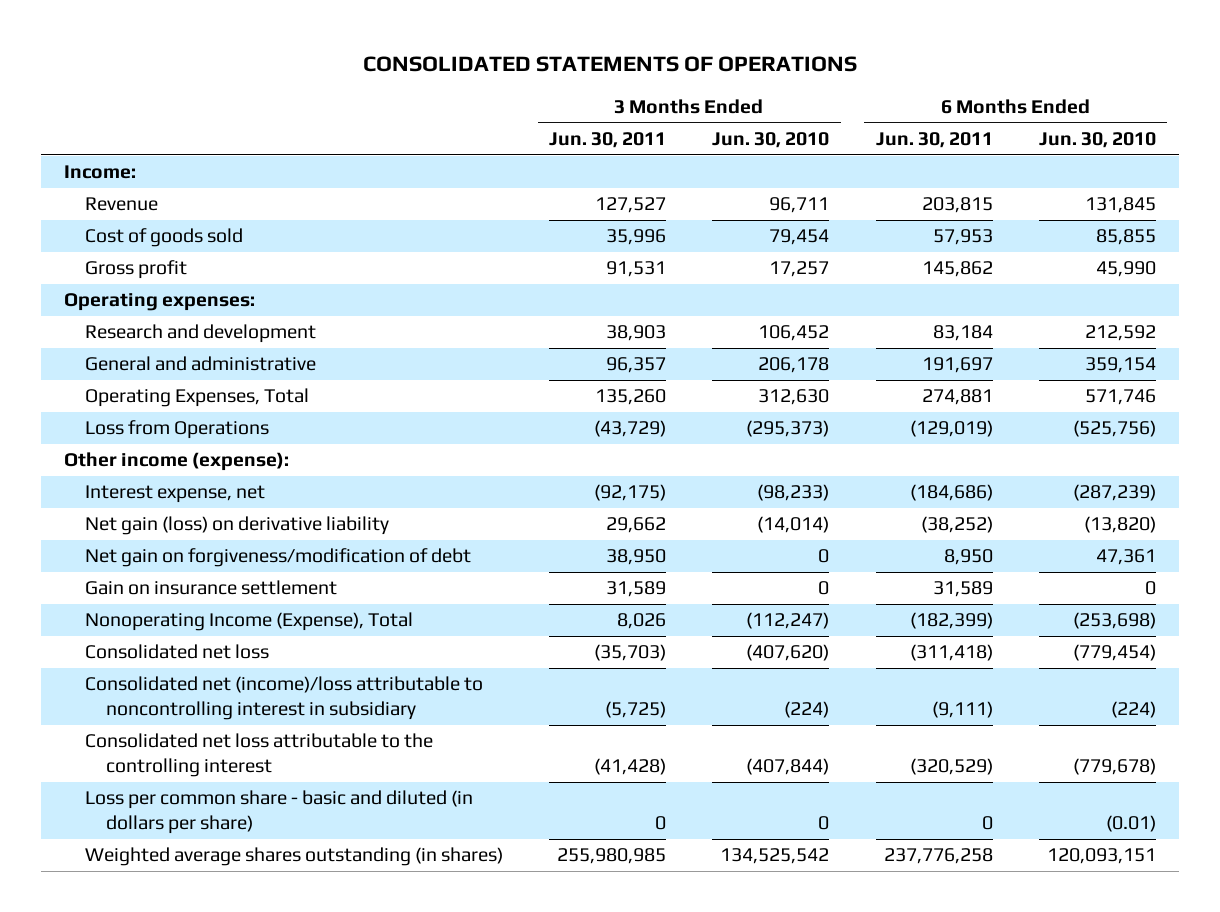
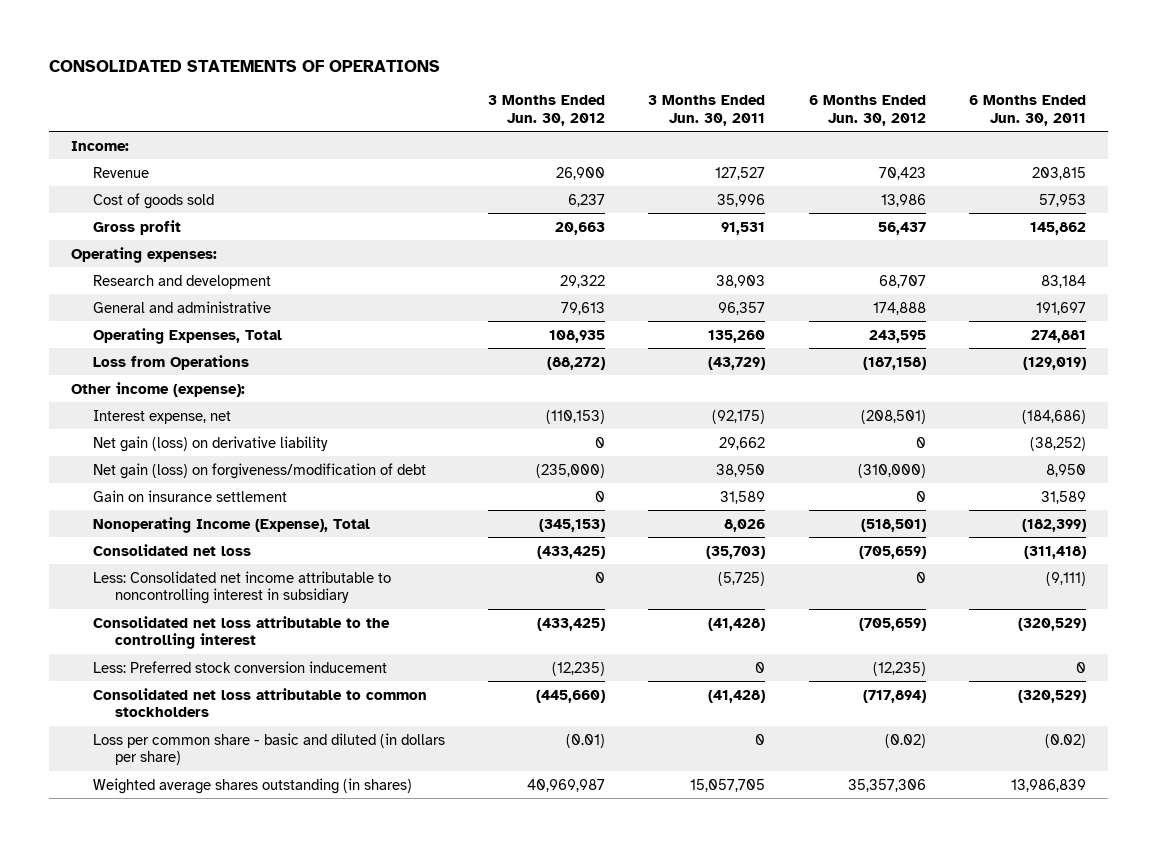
- | 3 Months Ended Jun. 30, 2011 | 3 Months Ended Jun. 30, 2010 | 6 Months Ended Jun. 30, 2011 | 6 Months Ended Jun. 30, 2010
+ | 3 Months Ended Jun. 30, 2012 | 3 Months Ended Jun. 30, 2011 | 6 Months Ended Jun. 30, 2012 | 6 Months Ended Jun. 30, 2011
- Net gain on forgiveness/modification of debt | 38,950 | 0 | 8,950 | 47,361
+ Net gain (loss) on forgiveness/modification of debt | (235,000) | 38,950 | (310,000) | 8,950
- Consolidated net (income)/loss attributable to noncontrolling interest in subsidiary | (5,725) | (224) | (9,111) | (224)
+ Less: Consolidated net income attributable to noncontrolling interest in subsidiary | 0 | (5,725) | 0 | (9,111)
- Loss per common share - basic and diluted (in dollars per share) | 0 | 0 | 0 | (0.01)
- Weighted average shares outstanding (in shares) | 255,980,985 | 134,525,542 | 237,776,258 | 120,093,151
+ Less: Preferred stock conversion inducement | (12,235) | 0 | (12,235) | 0
+ Consolidated net loss attributable to common stockholders | (445,660) | (41,428) | (717,894) | (320,529)
+ Loss per common share - basic and diluted (in dollars per share) | (0.01) | 0 | (0.02) | (0.02)
+ Weighted average shares outstanding (in shares) | 40,969,987 | 15,057,705 | 35,357,306 | 13,986,839

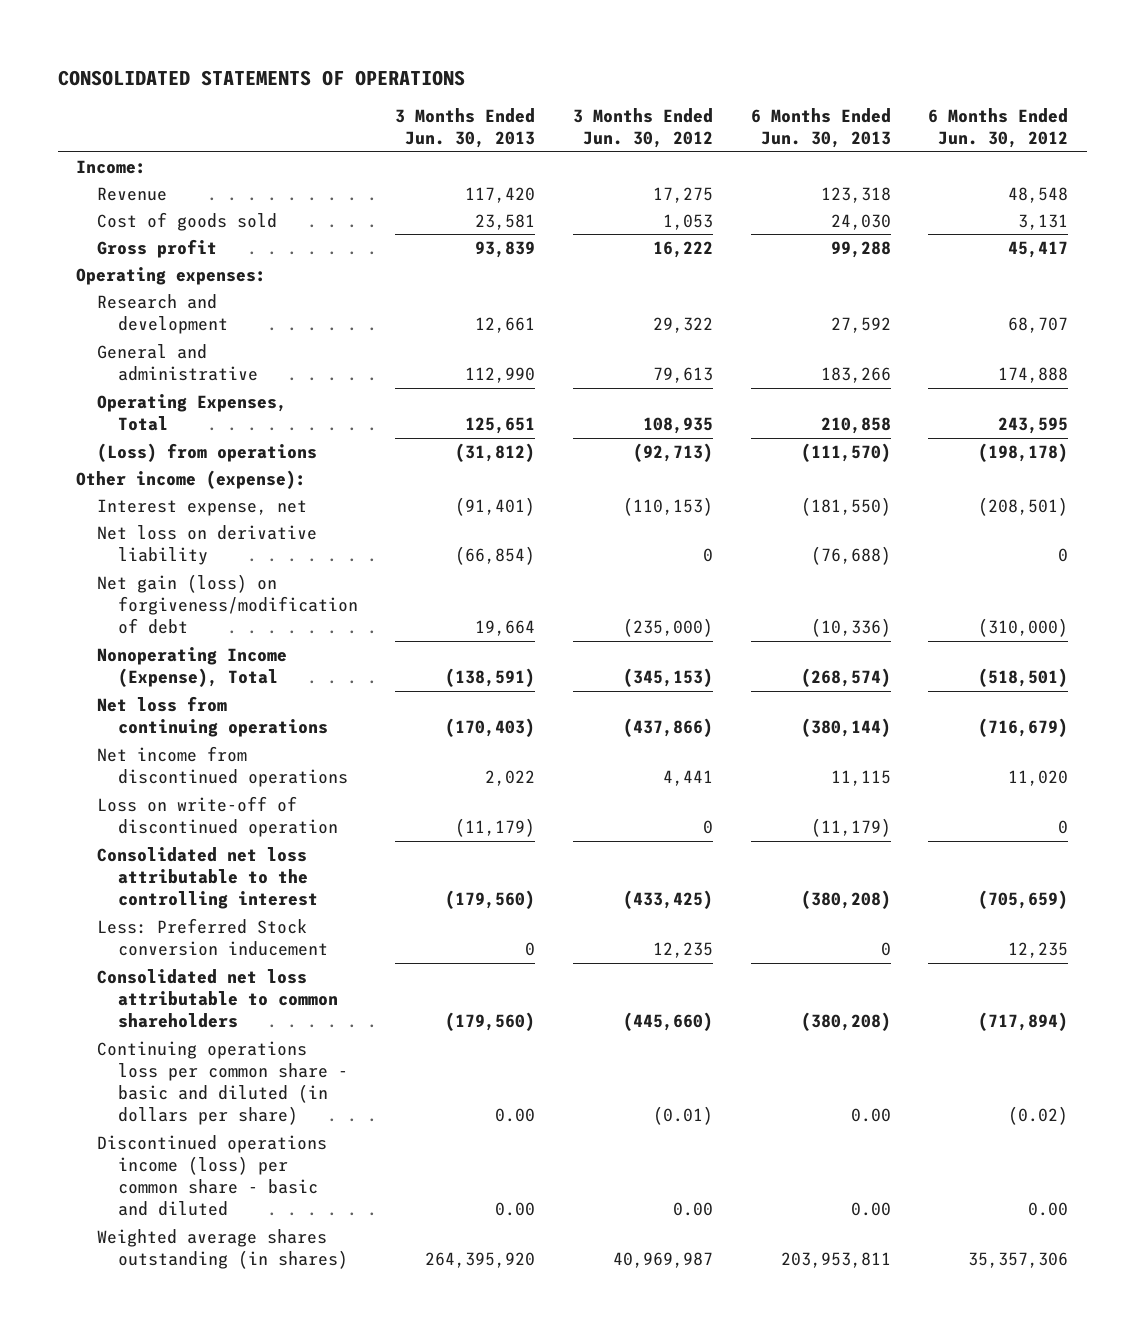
- | 3 Months Ended Jun. 30, 2012 | 3 Months Ended Jun. 30, 2011 | 6 Months Ended Jun. 30, 2012 | 6 Months Ended Jun. 30, 2011
+ | 3 Months Ended Jun. 30, 2013 | 3 Months Ended Jun. 30, 2012 | 6 Months Ended Jun. 30, 2013 | 6 Months Ended Jun. 30, 2012
- Revenue | 26,900 | 127,527 | 70,423 | 203,815
- Cost of goods sold | 6,237 | 35,996 | 13,986 | 57,953
- Gross profit | 20,663 | 91,531 | 56,437 | 145,862
+ Revenue | 117,420 | 17,275 | 123,318 | 48,548
+ Cost of goods sold | 23,581 | 1,053 | 24,030 | 3,131
+ Gross profit | 93,839 | 16,222 | 99,288 | 45,417
- Loss from Operations | (88,272) | (43,729) | (187,158) | (129,019)
+ (Loss) from operations | (31,812) | (92,713) | (111,570) | (198,178)
- Net gain (loss) on derivative liability | 0 | 29,662 | 0 | (38,252)
+ Net loss on derivative liability | (66,854) | 0 | (76,688) | 0
- Gain on insurance settlement | 0 | 31,589 | 0 | 31,589
- Consolidated net loss | (433,425) | (35,703) | (705,659) | (311,418)
- Less: Consolidated net income attributable to noncontrolling interest in subsidiary | 0 | (5,725) | 0 | (9,111)
+ Net loss from continuing operations | (170,403) | (437,866) | (380,144) | (716,679)
+ Net income from discontinued operations | 2,022 | 4,441 | 11,115 | 11,020
+ Loss on write-off of discontinued operation | (11,179) | 0 | (11,179) | 0
- Less: Preferred stock conversion inducement | (12,235) | 0 | (12,235) | 0
- Consolidated net loss attributable to common stockholders | (445,660) | (41,428) | (717,894) | (320,529)
- Loss per common share - basic and diluted (in dollars per share) | (0.01) | 0 | (0.02) | (0.02)
+ Less: Preferred Stock conversion inducement | 0 | 12,235 | 0 | 12,235
+ Consolidated net loss attributable to common shareholders | (179,560) | (445,660) | (380,208) | (717,894)
+ Continuing operations loss per common share - basic and diluted (in dollars per share) | 0.00 | (0.01) | 0.00 | (0.02)
+ Discontinued operations income (loss) per common share - basic and diluted | 0.00 | 0.00 | 0.00 | 0.00

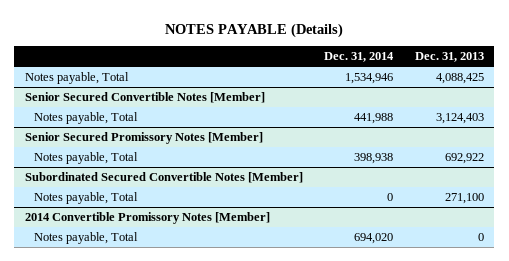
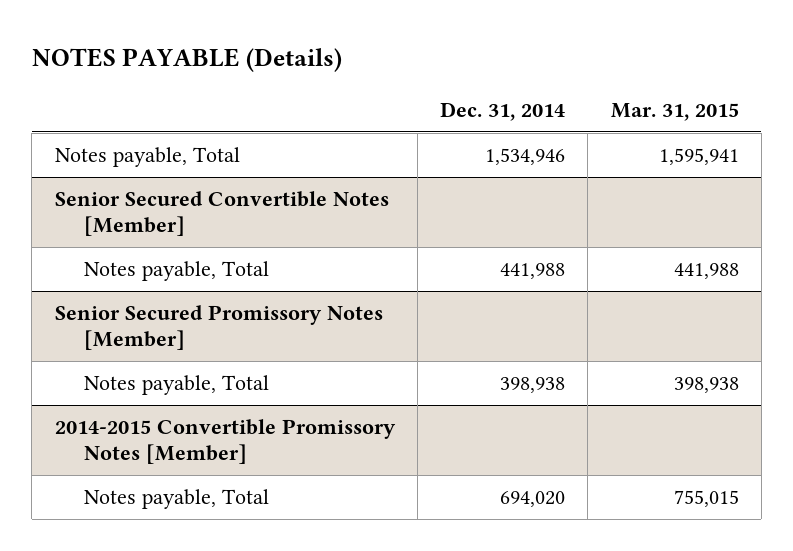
- | Dec. 31, 2014 | Dec. 31, 2013
+ | Dec. 31, 2014 | Mar. 31, 2015
- Subordinated Secured Convertible Notes [Member]
- Notes payable, Total | 0 | 271,100
- 2014 Convertible Promissory Notes [Member]
+ 2014-2015 Convertible Promissory Notes [Member]

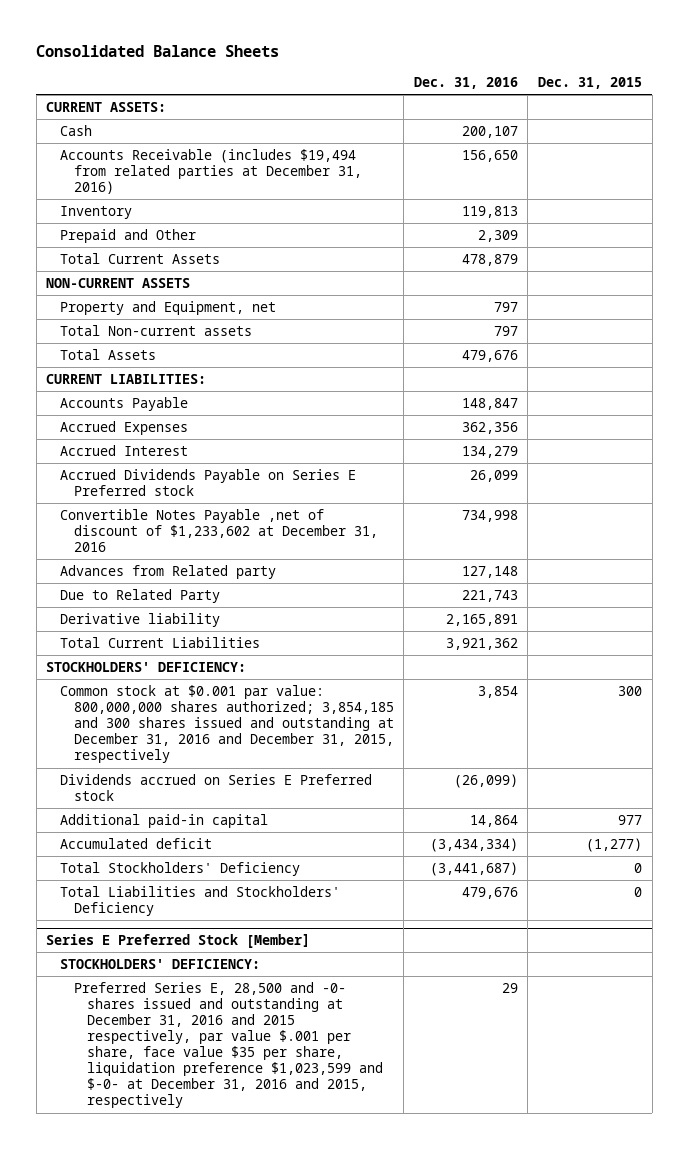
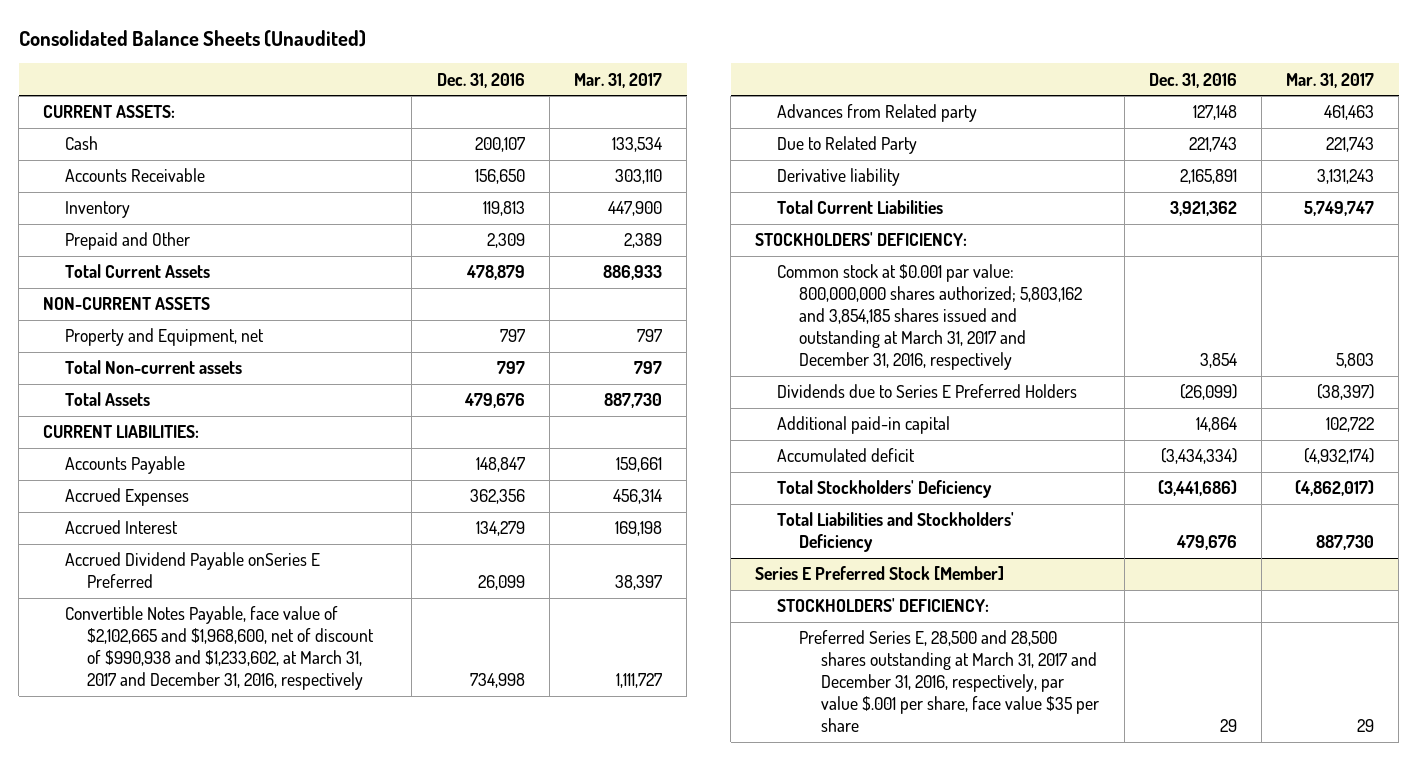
- Consolidated Balance Sheets
+ Consolidated Balance Sheets (Unaudited)
- | Dec. 31, 2016 | Dec. 31, 2015
+ | Dec. 31, 2016 | Mar. 31, 2017
- Accounts Receivable (includes $19,494 from related parties at December 31, 2016) | 156,650 |
+ Accounts Receivable | 156,650 | 303,110
- Accrued Dividends Payable on Series E Preferred stock | 26,099 |
- Convertible Notes Payable ,net of discount of $1,233,602 at December 31, 2016 | 734,998 |
+ Accrued Dividend Payable onSeries E Preferred | 26,099 | 38,397
+ Convertible Notes Payable, face value of $2,102,665 and $1,968,600, net of discount of $990,938 and $1,233,602, at March 31, 2017 and December 31, 2016, respectively | 734,998 | 1,111,727
- Common stock at $0.001 par value: 800,000,000 shares authorized; 3,854,185 and 300 shares issued and outstanding at December 31, 2016 and December 31, 2015, respectively | 3,854 | 300
- Dividends accrued on Series E Preferred stock | (26,099) |
+ Common stock at $0.001 par value: 800,000,000 shares authorized; 5,803,162 and 3,854,185 shares issued and outstanding at March 31, 2017 and December 31, 2016, respectively | 3,854 | 5,803
+ Dividends due to Series E Preferred Holders | (26,099) | (38,397)
- Total Stockholders' Deficiency | (3,441,687) | 0
+ Total Stockholders' Deficiency | (3,441,686) | (4,862,017)
@ Series E Preferred Stock [Member]
- Preferred Series E, 28,500 and -0- shares issued and outstanding at December 31, 2016 and 2015 respectively, par value $.001 per share, face value $35 per share, liquidation preference $1,023,599 and $-0- at December 31, 2016 and 2015, respectively | 29 |
+ Preferred Series E, 28,500 and 28,500 shares outstanding at March 31, 2017 and December 31, 2016, respectively, par value $.001 per share, face value $35 per share | 29 | 29

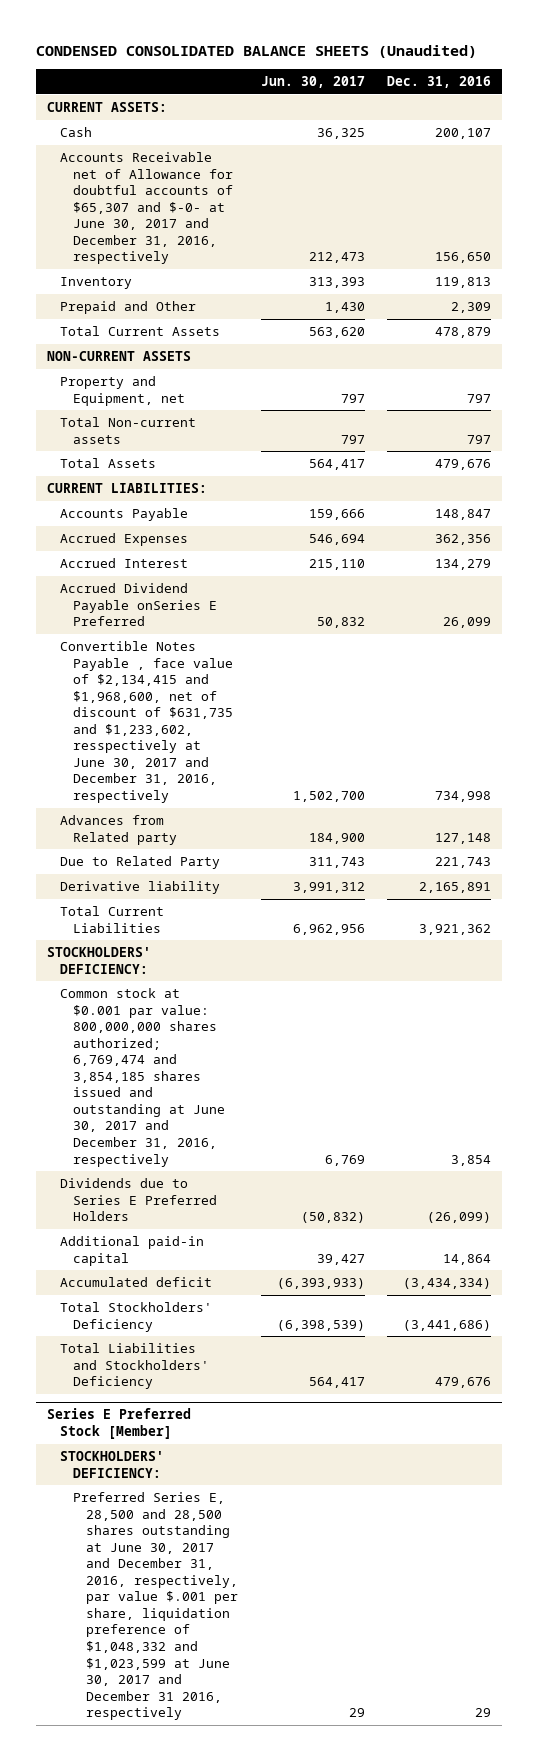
- Consolidated Balance Sheets (Unaudited)
+ CONDENSED CONSOLIDATED BALANCE SHEETS (Unaudited)
- | Dec. 31, 2016 | Mar. 31, 2017
+ | Jun. 30, 2017 | Dec. 31, 2016
- Accounts Receivable | 156,650 | 303,110
+ Accounts Receivable net of Allowance for doubtful accounts of $65,307 and $-0- at June 30, 2017 and December 31, 2016, respectively | 212,473 | 156,650
- Convertible Notes Payable, face value of $2,102,665 and $1,968,600, net of discount of $990,938 and $1,233,602, at March 31, 2017 and December 31, 2016, respectively | 734,998 | 1,111,727
+ Convertible Notes Payable , face value of $2,134,415 and $1,968,600, net of discount of $631,735 and $1,233,602, resspectively at June 30, 2017 and December 31, 2016, respectively | 1,502,700 | 734,998
- Common stock at $0.001 par value: 800,000,000 shares authorized; 5,803,162 and 3,854,185 shares issued and outstanding at March 31, 2017 and December 31, 2016, respectively | 3,854 | 5,803
+ Common stock at $0.001 par value: 800,000,000 shares authorized; 6,769,474 and 3,854,185 shares issued and outstanding at June 30, 2017 and December 31, 2016, respectively | 6,769 | 3,854
@ Series E Preferred Stock [Member]
- Preferred Series E, 28,500 and 28,500 shares outstanding at March 31, 2017 and December 31, 2016, respectively, par value $.001 per share, face value $35 per share | 29 | 29
+ Preferred Series E, 28,500 and 28,500 shares outstanding at June 30, 2017 and December 31, 2016, respectively, par value $.001 per share, liquidation preference of $1,048,332 and $1,023,599 at June 30, 2017 and December 31 2016, respectively | 29 | 29

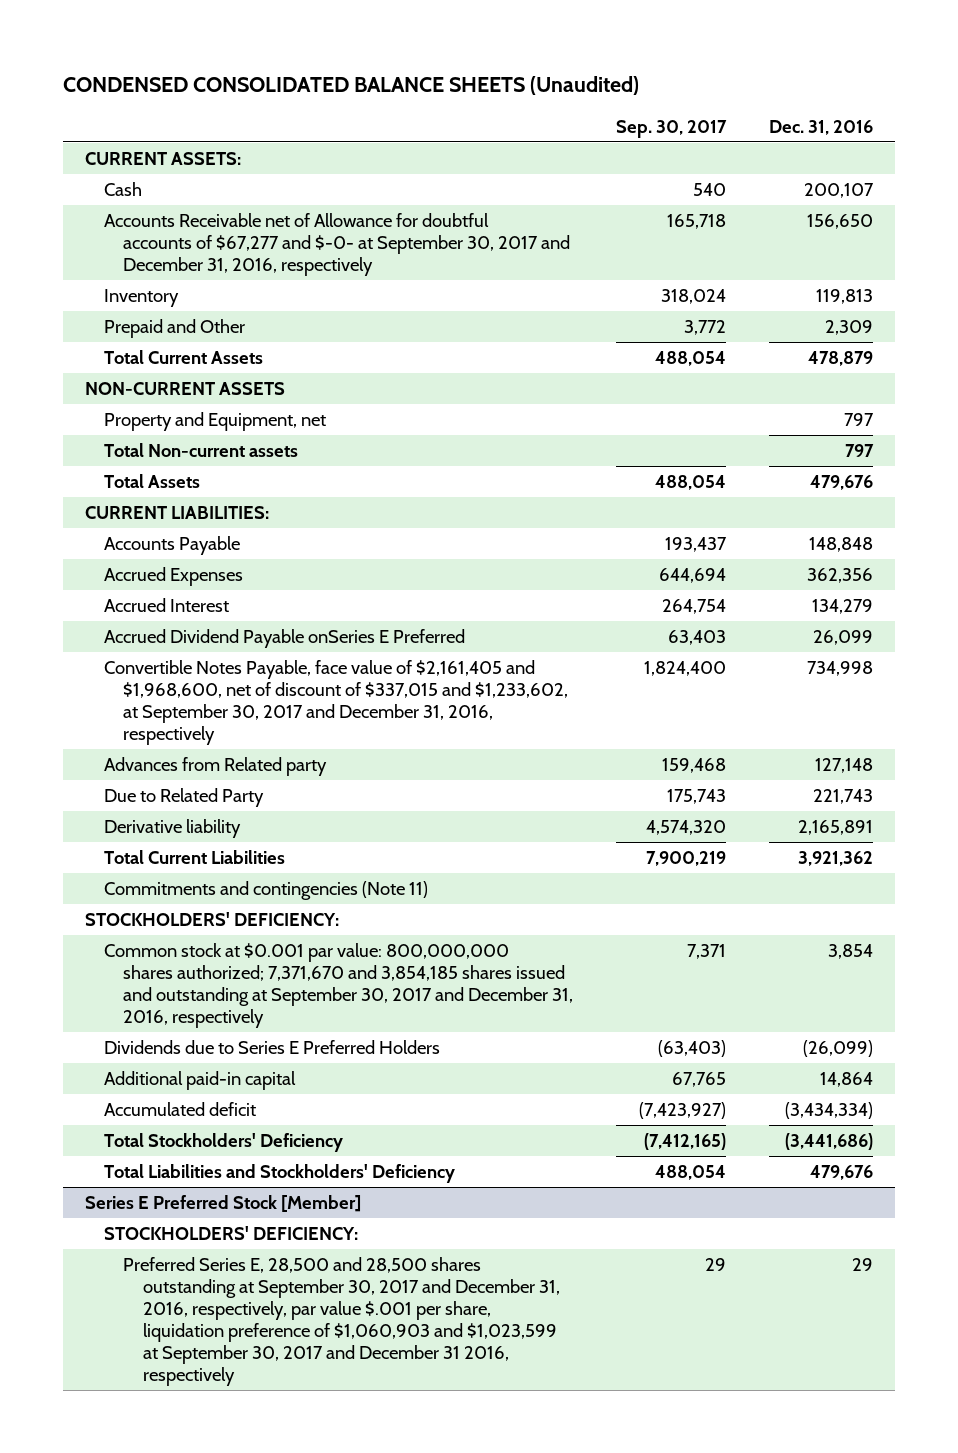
- | Jun. 30, 2017 | Dec. 31, 2016
+ | Sep. 30, 2017 | Dec. 31, 2016
- Accounts Receivable net of Allowance for doubtful accounts of $65,307 and $-0- at June 30, 2017 and December 31, 2016, respectively | 212,473 | 156,650
+ Accounts Receivable net of Allowance for doubtful accounts of $67,277 and $-0- at September 30, 2017 and December 31, 2016, respectively | 165,718 | 156,650
- Accounts Payable | 159,666 | 148,847
+ Accounts Payable | 193,437 | 148,848
- Convertible Notes Payable , face value of $2,134,415 and $1,968,600, net of discount of $631,735 and $1,233,602, resspectively at June 30, 2017 and December 31, 2016, respectively | 1,502,700 | 734,998
+ Convertible Notes Payable, face value of $2,161,405 and $1,968,600, net of discount of $337,015 and $1,233,602, at September 30, 2017 and December 31, 2016, respectively | 1,824,400 | 734,998
+ Commitments and contingencies (Note 11)
- Common stock at $0.001 par value: 800,000,000 shares authorized; 6,769,474 and 3,854,185 shares issued and outstanding at June 30, 2017 and December 31, 2016, respectively | 6,769 | 3,854
+ Common stock at $0.001 par value: 800,000,000 shares authorized; 7,371,670 and 3,854,185 shares issued and outstanding at September 30, 2017 and December 31, 2016, respectively | 7,371 | 3,854
@ Series E Preferred Stock [Member]
- Preferred Series E, 28,500 and 28,500 shares outstanding at June 30, 2017 and December 31, 2016, respectively, par value $.001 per share, liquidation preference of $1,048,332 and $1,023,599 at June 30, 2017 and December 31 2016, respectively | 29 | 29
+ Preferred Series E, 28,500 and 28,500 shares outstanding at September 30, 2017 and December 31, 2016, respectively, par value $.001 per share, liquidation preference of $1,060,903 and $1,023,599 at September 30, 2017 and December 31 2016, respectively | 29 | 29

